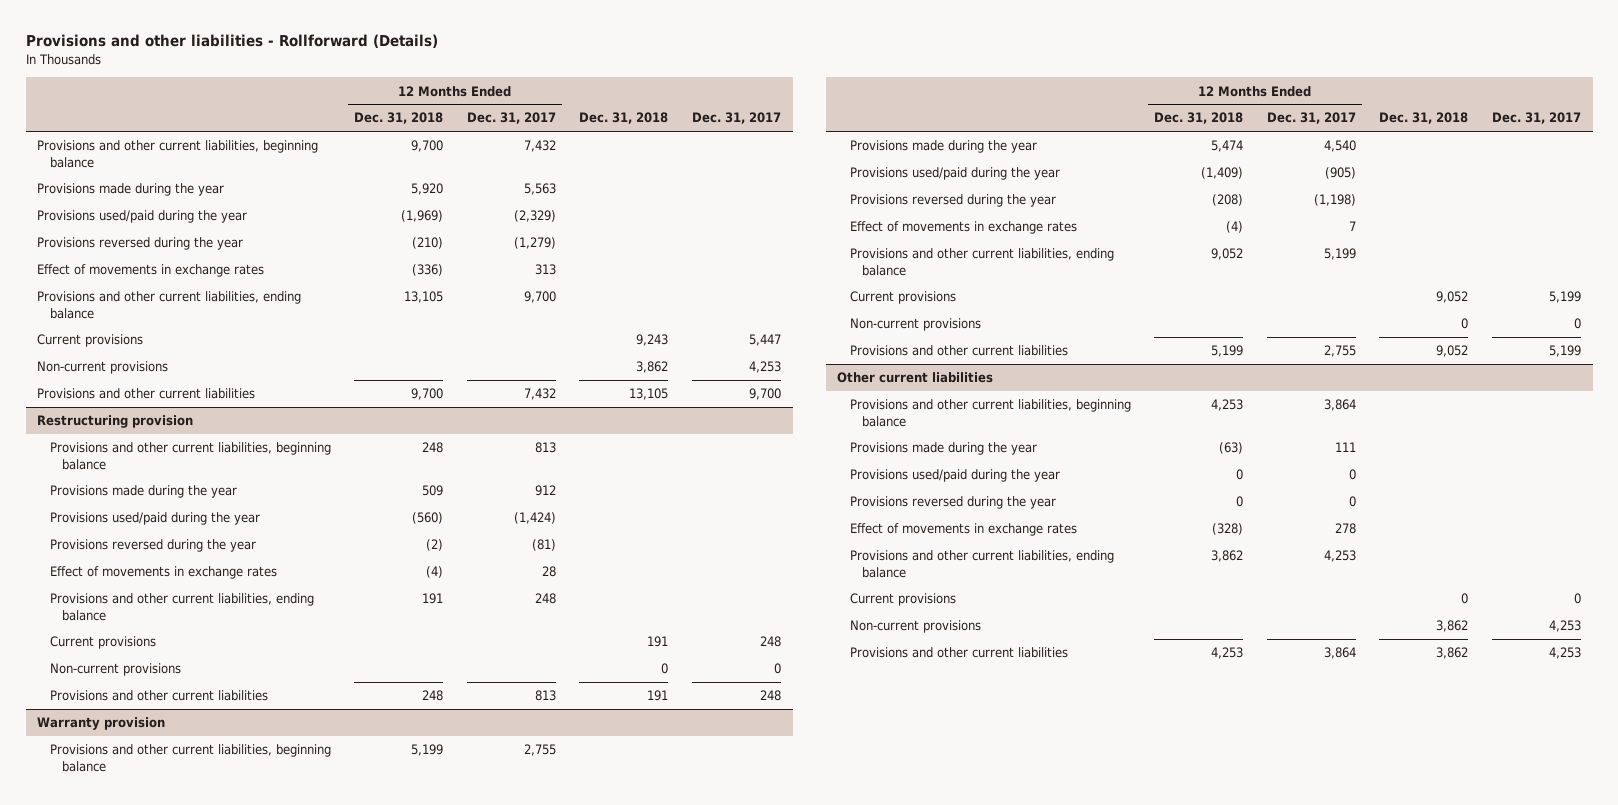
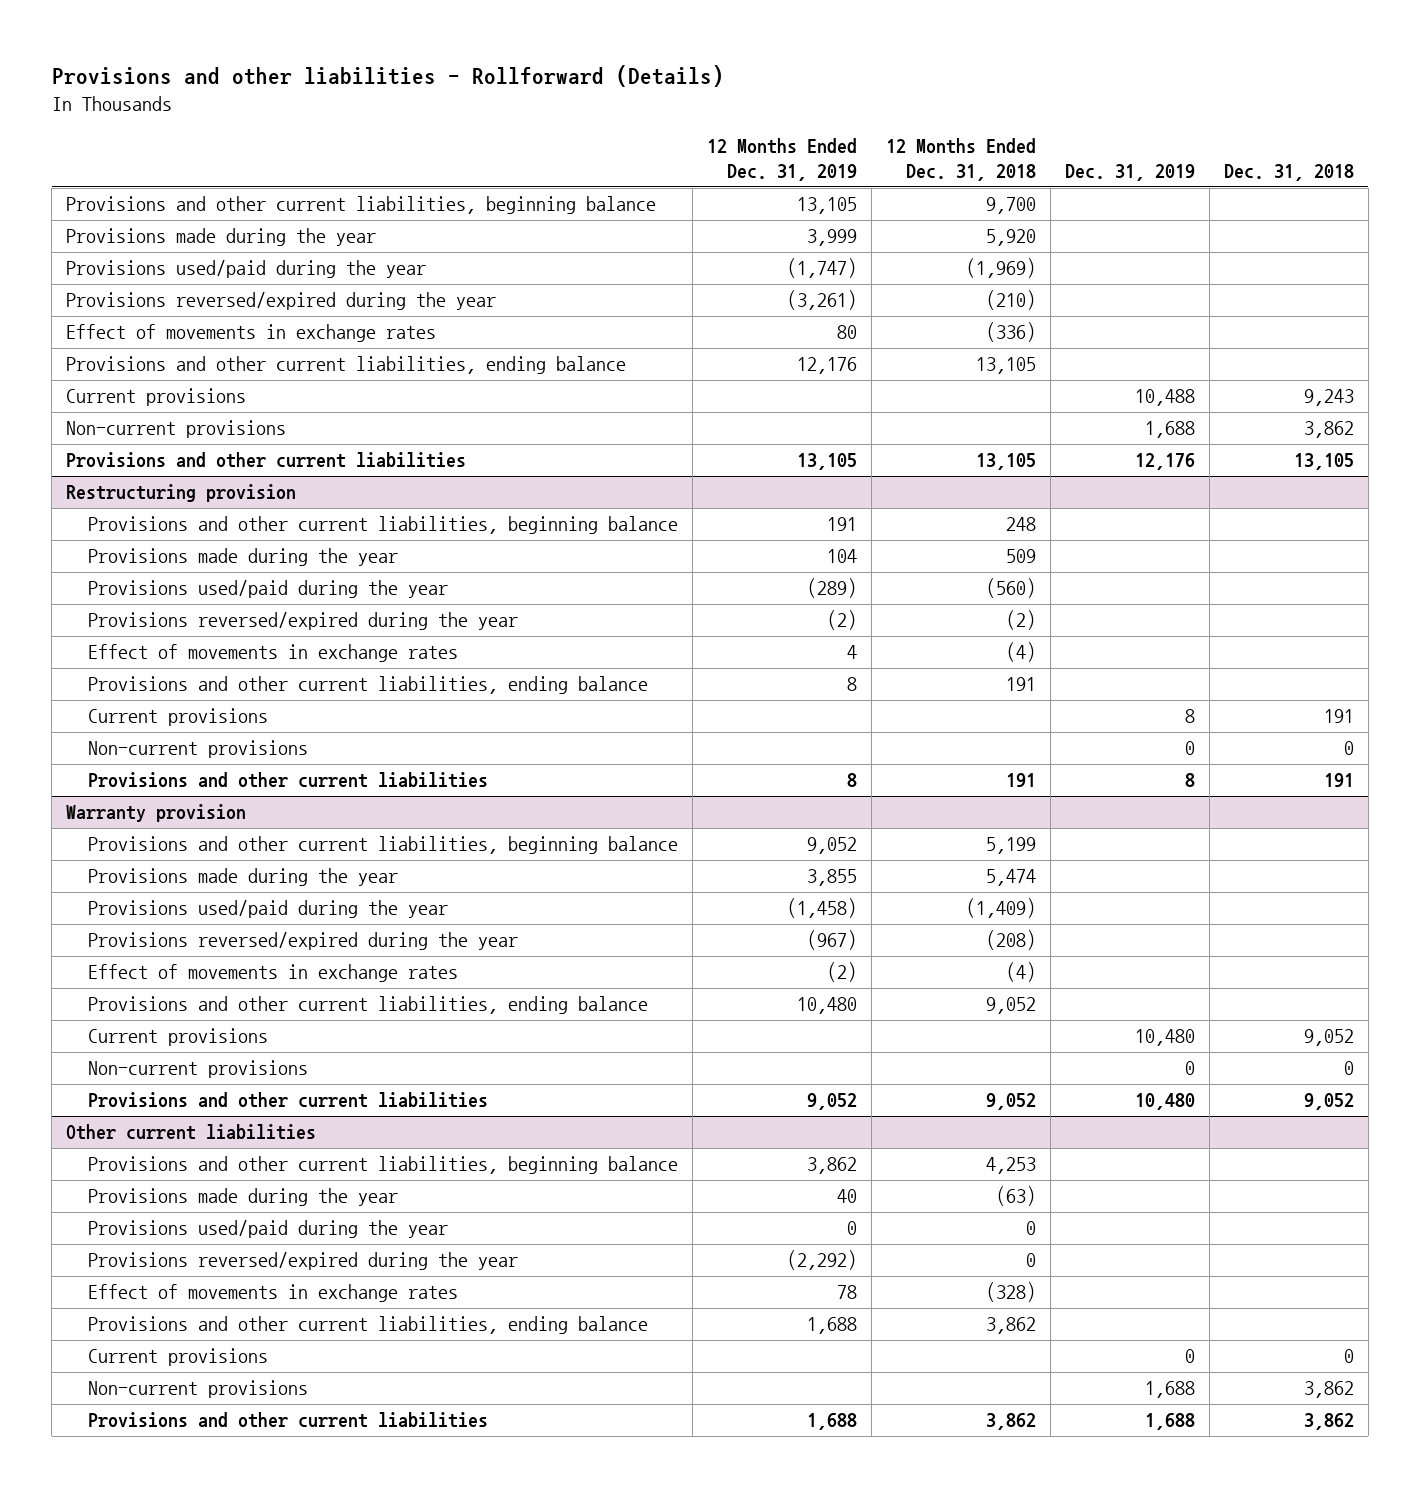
- | 12 Months Ended Dec. 31, 2018 | 12 Months Ended Dec. 31, 2017 | Dec. 31, 2018 | Dec. 31, 2017
+ | 12 Months Ended Dec. 31, 2019 | 12 Months Ended Dec. 31, 2018 | Dec. 31, 2019 | Dec. 31, 2018
- Provisions reversed during the year | (210) | (1,279) | |
+ Provisions reversed/expired during the year | (3,261) | (210) | |
- Provisions and other current liabilities | 9,700 | 7,432 | 13,105 | 9,700
+ Provisions and other current liabilities | 13,105 | 13,105 | 12,176 | 13,105
@ Restructuring provision
- Provisions reversed during the year | (2) | (81) | |
+ Provisions reversed/expired during the year | (2) | (2) | |
- Provisions and other current liabilities | 248 | 813 | 191 | 248
+ Provisions and other current liabilities | 8 | 191 | 8 | 191
@ Warranty provision
- Provisions reversed during the year | (208) | (1,198) | |
+ Provisions reversed/expired during the year | (967) | (208) | |
- Provisions and other current liabilities | 5,199 | 2,755 | 9,052 | 5,199
+ Provisions and other current liabilities | 9,052 | 9,052 | 10,480 | 9,052
@ Other current liabilities
- Provisions reversed during the year | 0 | 0 | |
+ Provisions reversed/expired during the year | (2,292) | 0 | |
- Provisions and other current liabilities | 4,253 | 3,864 | 3,862 | 4,253
+ Provisions and other current liabilities | 1,688 | 3,862 | 1,688 | 3,862

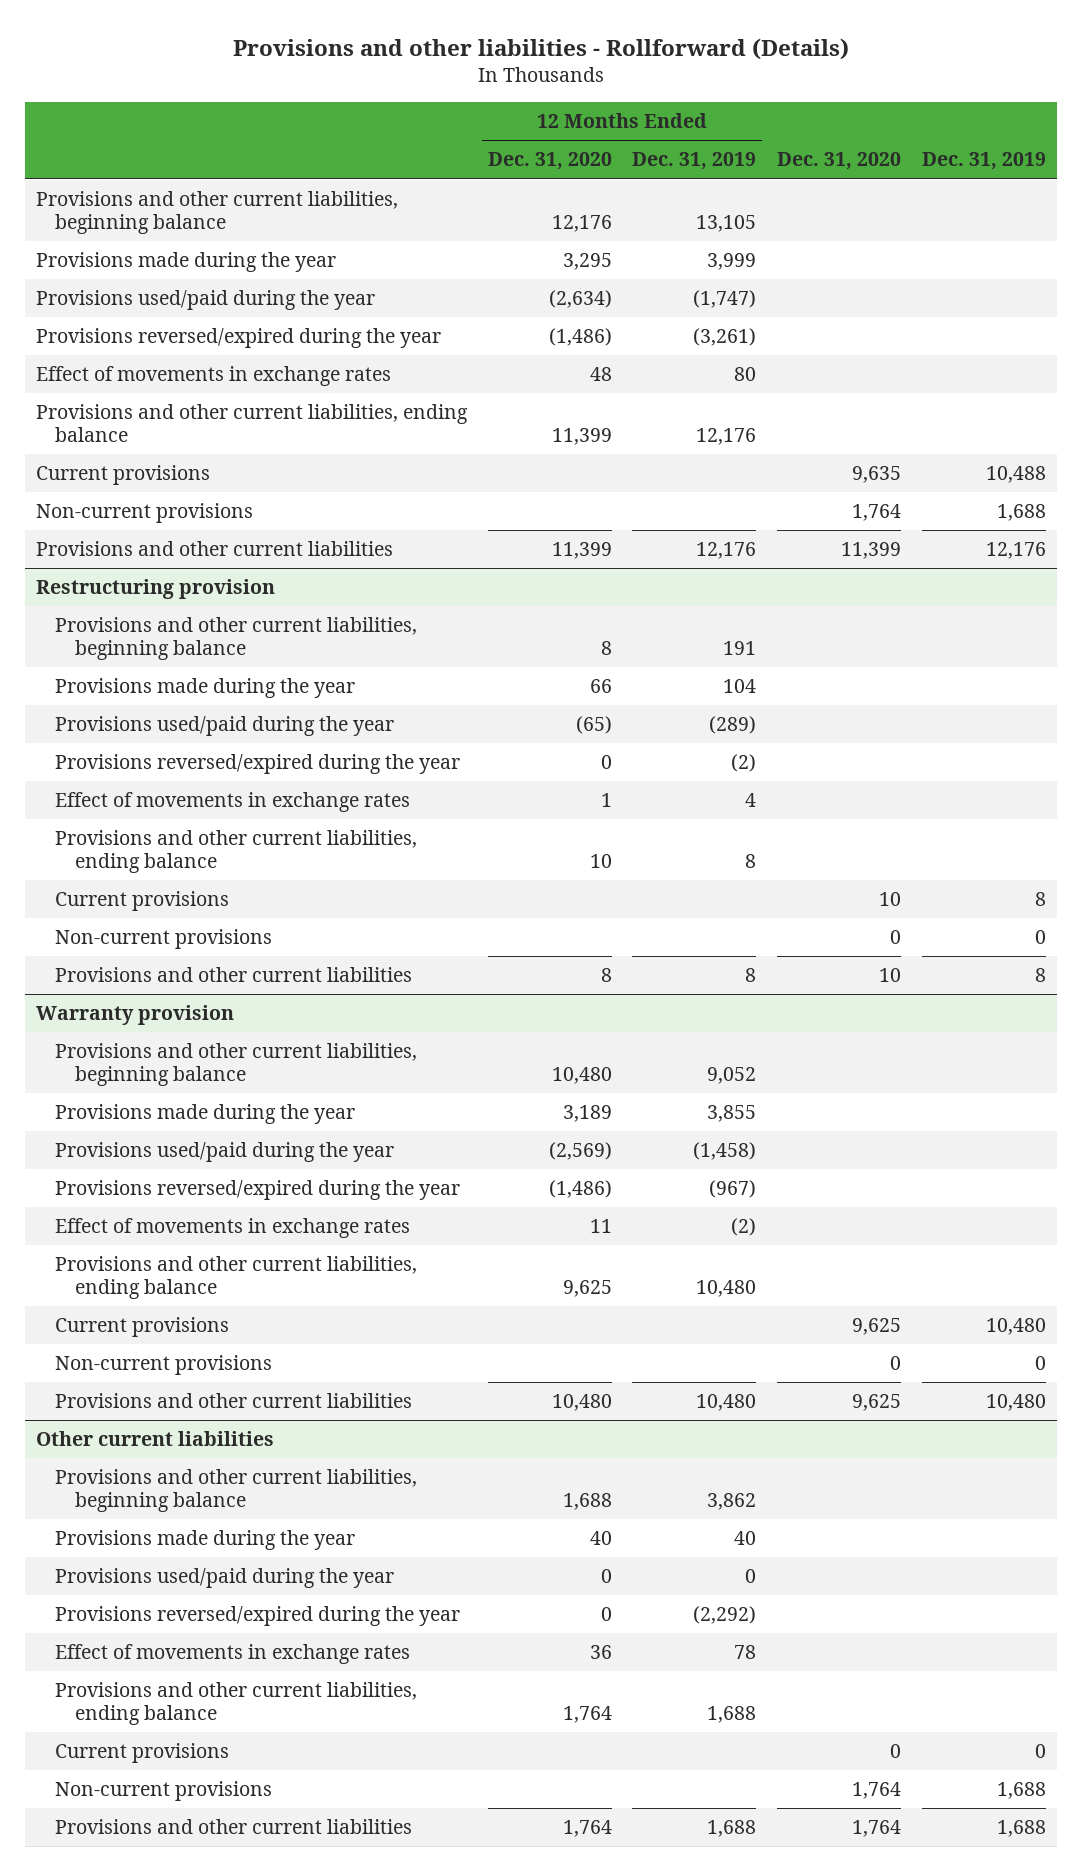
- | 12 Months Ended Dec. 31, 2019 | 12 Months Ended Dec. 31, 2018 | Dec. 31, 2019 | Dec. 31, 2018
+ | 12 Months Ended Dec. 31, 2020 | 12 Months Ended Dec. 31, 2019 | Dec. 31, 2020 | Dec. 31, 2019
- Provisions and other current liabilities | 13,105 | 13,105 | 12,176 | 13,105
+ Provisions and other current liabilities | 11,399 | 12,176 | 11,399 | 12,176
@ Warranty provision
- Provisions and other current liabilities | 9,052 | 9,052 | 10,480 | 9,052
+ Provisions and other current liabilities | 10,480 | 10,480 | 9,625 | 10,480

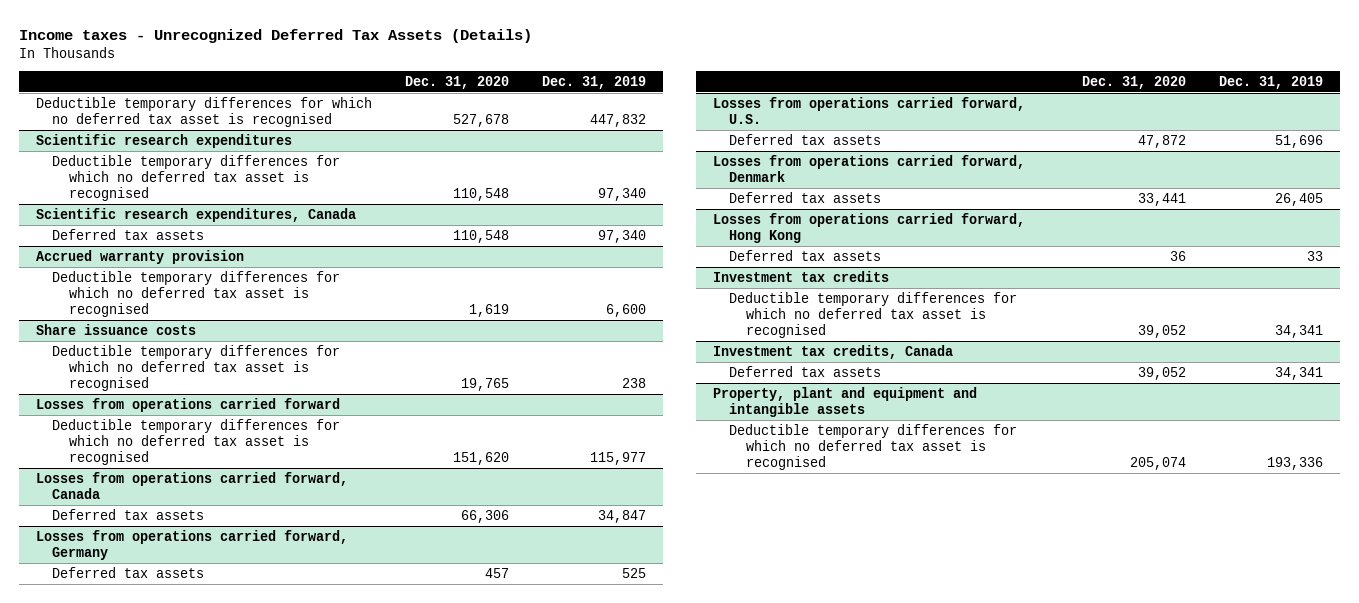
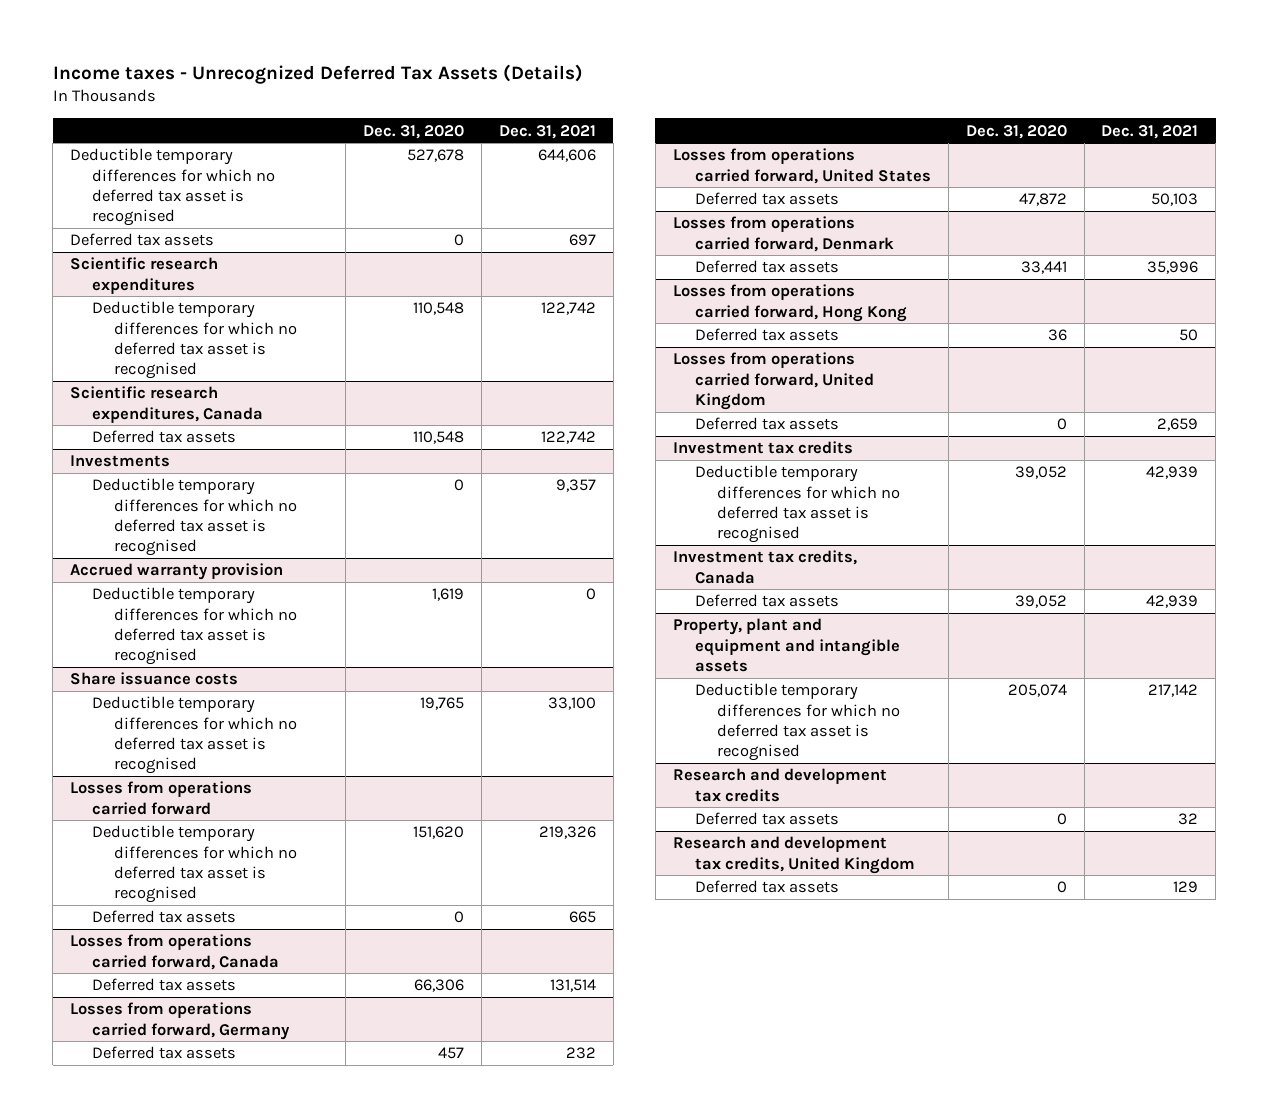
- | Dec. 31, 2020 | Dec. 31, 2019
+ | Dec. 31, 2020 | Dec. 31, 2021
+ Deferred tax assets | 0 | 697
+ Investments
+ Deductible temporary differences for which no deferred tax asset is recognised | 0 | 9,357
@ Losses from operations carried forward
+ Deferred tax assets | 0 | 665
- Losses from operations carried forward, U.S.
+ Losses from operations carried forward, United States
+ Losses from operations carried forward, United Kingdom
+ Deferred tax assets | 0 | 2,659
+ Research and development tax credits
+ Deferred tax assets | 0 | 32
+ Research and development tax credits, United Kingdom
+ Deferred tax assets | 0 | 129

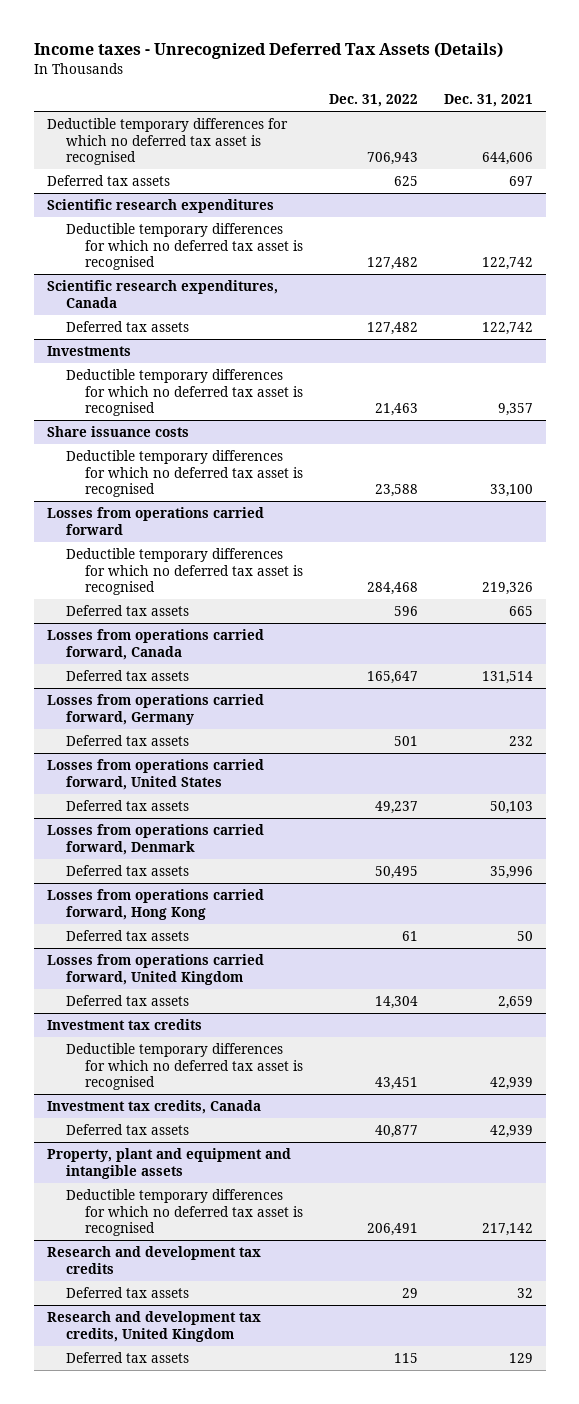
- | Dec. 31, 2020 | Dec. 31, 2021
+ | Dec. 31, 2022 | Dec. 31, 2021
- Accrued warranty provision
- Deductible temporary differences for which no deferred tax asset is recognised | 1,619 | 0

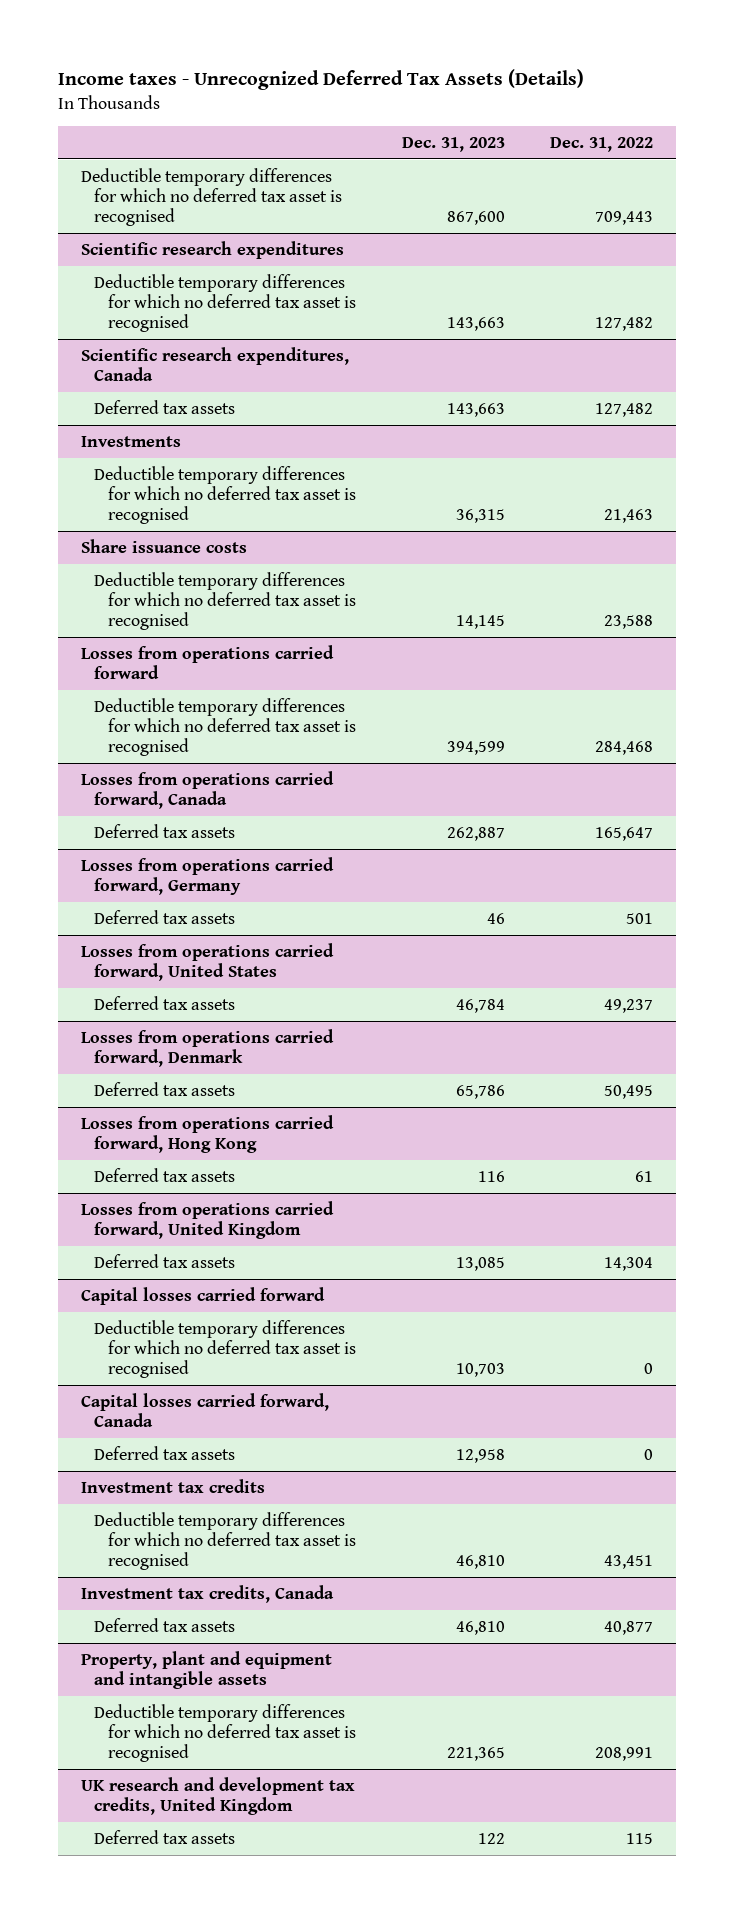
- | Dec. 31, 2022 | Dec. 31, 2021
+ | Dec. 31, 2023 | Dec. 31, 2022
- Deductible temporary differences for which no deferred tax asset is recognised | 706,943 | 644,606
- Deferred tax assets | 625 | 697
+ Deductible temporary differences for which no deferred tax asset is recognised | 867,600 | 709,443
@ Losses from operations carried forward
- Deferred tax assets | 596 | 665
+ Capital losses carried forward
+ Deductible temporary differences for which no deferred tax asset is recognised | 10,703 | 0
+ Capital losses carried forward, Canada
+ Deferred tax assets | 12,958 | 0
@ Property, plant and equipment and intangible assets
- Deductible temporary differences for which no deferred tax asset is recognised | 206,491 | 217,142
- Research and development tax credits
- Deferred tax assets | 29 | 32
- Research and development tax credits, United Kingdom
@ Property, plant and equipment and intangible assets
+ Deductible temporary differences for which no deferred tax asset is recognised | 221,365 | 208,991
+ UK research and development tax credits, United Kingdom

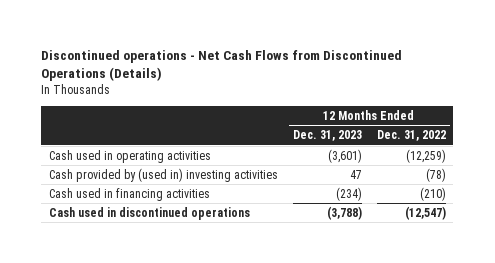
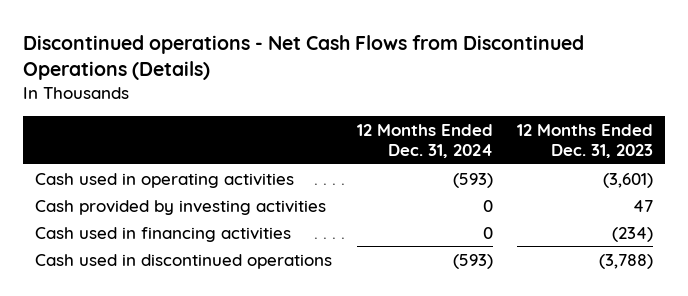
- | 12 Months Ended Dec. 31, 2023 | 12 Months Ended Dec. 31, 2022
+ | 12 Months Ended Dec. 31, 2024 | 12 Months Ended Dec. 31, 2023
- Cash provided by (used in) investing activities | 47 | (78)
+ Cash provided by investing activities | 0 | 47

